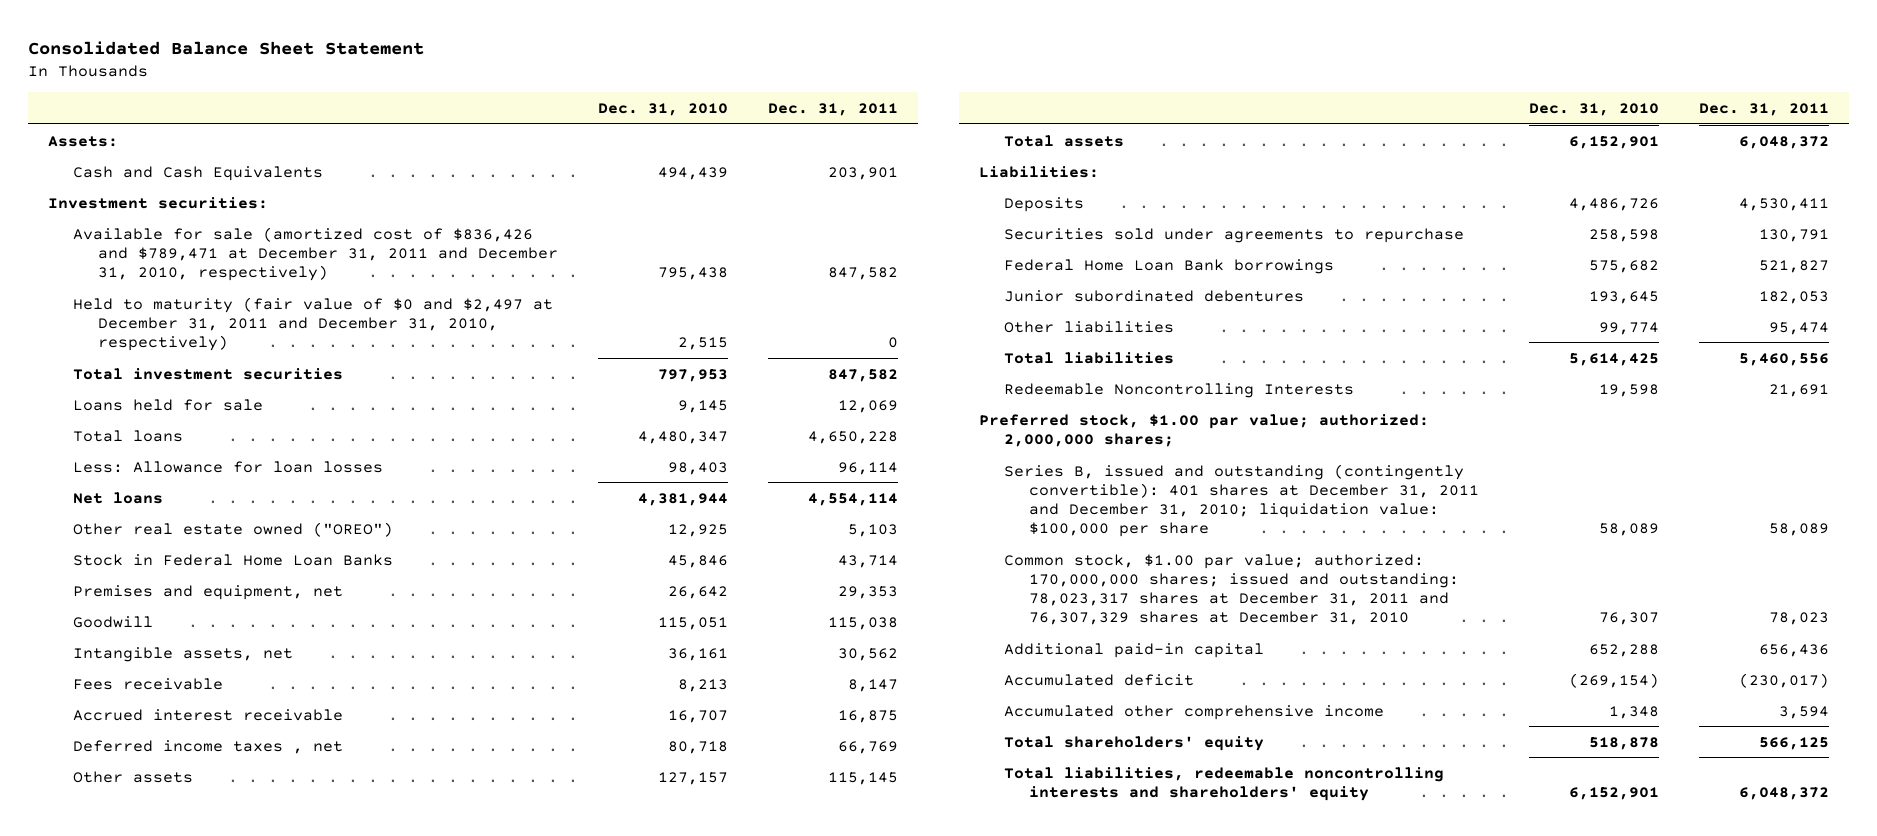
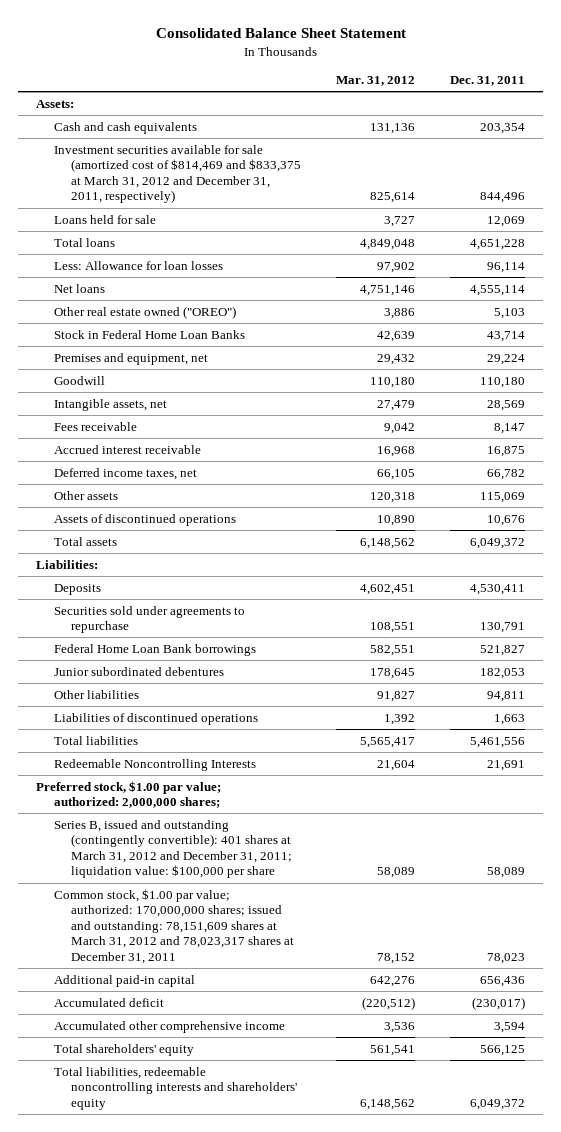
- | Dec. 31, 2010 | Dec. 31, 2011
+ | Mar. 31, 2012 | Dec. 31, 2011
- Cash and Cash Equivalents | 494,439 | 203,901
- Investment securities:
- Available for sale (amortized cost of $836,426 and $789,471 at December 31, 2011 and December 31, 2010, respectively) | 795,438 | 847,582
- Held to maturity (fair value of $0 and $2,497 at December 31, 2011 and December 31, 2010, respectively) | 2,515 | 0
- Total investment securities | 797,953 | 847,582
+ Cash and cash equivalents | 131,136 | 203,354
+ Investment securities available for sale (amortized cost of $814,469 and $833,375 at March 31, 2012 and December 31, 2011, respectively) | 825,614 | 844,496
- Total loans | 4,480,347 | 4,650,228
+ Total loans | 4,849,048 | 4,651,228
- Net loans | 4,381,944 | 4,554,114
+ Net loans | 4,751,146 | 4,555,114
- Premises and equipment, net | 26,642 | 29,353
- Goodwill | 115,051 | 115,038
- Intangible assets, net | 36,161 | 30,562
+ Premises and equipment, net | 29,432 | 29,224
+ Goodwill | 110,180 | 110,180
+ Intangible assets, net | 27,479 | 28,569
- Deferred income taxes , net | 80,718 | 66,769
- Other assets | 127,157 | 115,145
- Total assets | 6,152,901 | 6,048,372
+ Deferred income taxes, net | 66,105 | 66,782
+ Other assets | 120,318 | 115,069
+ Assets of discontinued operations | 10,890 | 10,676
+ Total assets | 6,148,562 | 6,049,372
- Other liabilities | 99,774 | 95,474
- Total liabilities | 5,614,425 | 5,460,556
+ Other liabilities | 91,827 | 94,811
+ Liabilities of discontinued operations | 1,392 | 1,663
+ Total liabilities | 5,565,417 | 5,461,556
- Series B, issued and outstanding (contingently convertible): 401 shares at December 31, 2011 and December 31, 2010; liquidation value: $100,000 per share | 58,089 | 58,089
- Common stock, $1.00 par value; authorized: 170,000,000 shares; issued and outstanding: 78,023,317 shares at December 31, 2011 and 76,307,329 shares at December 31, 2010 | 76,307 | 78,023
+ Series B, issued and outstanding (contingently convertible): 401 shares at March 31, 2012 and December 31, 2011; liquidation value: $100,000 per share | 58,089 | 58,089
+ Common stock, $1.00 par value; authorized: 170,000,000 shares; issued and outstanding: 78,151,609 shares at March 31, 2012 and 78,023,317 shares at December 31, 2011 | 78,152 | 78,023
- Total liabilities, redeemable noncontrolling interests and shareholders' equity | 6,152,901 | 6,048,372
+ Total liabilities, redeemable noncontrolling interests and shareholders' equity | 6,148,562 | 6,049,372

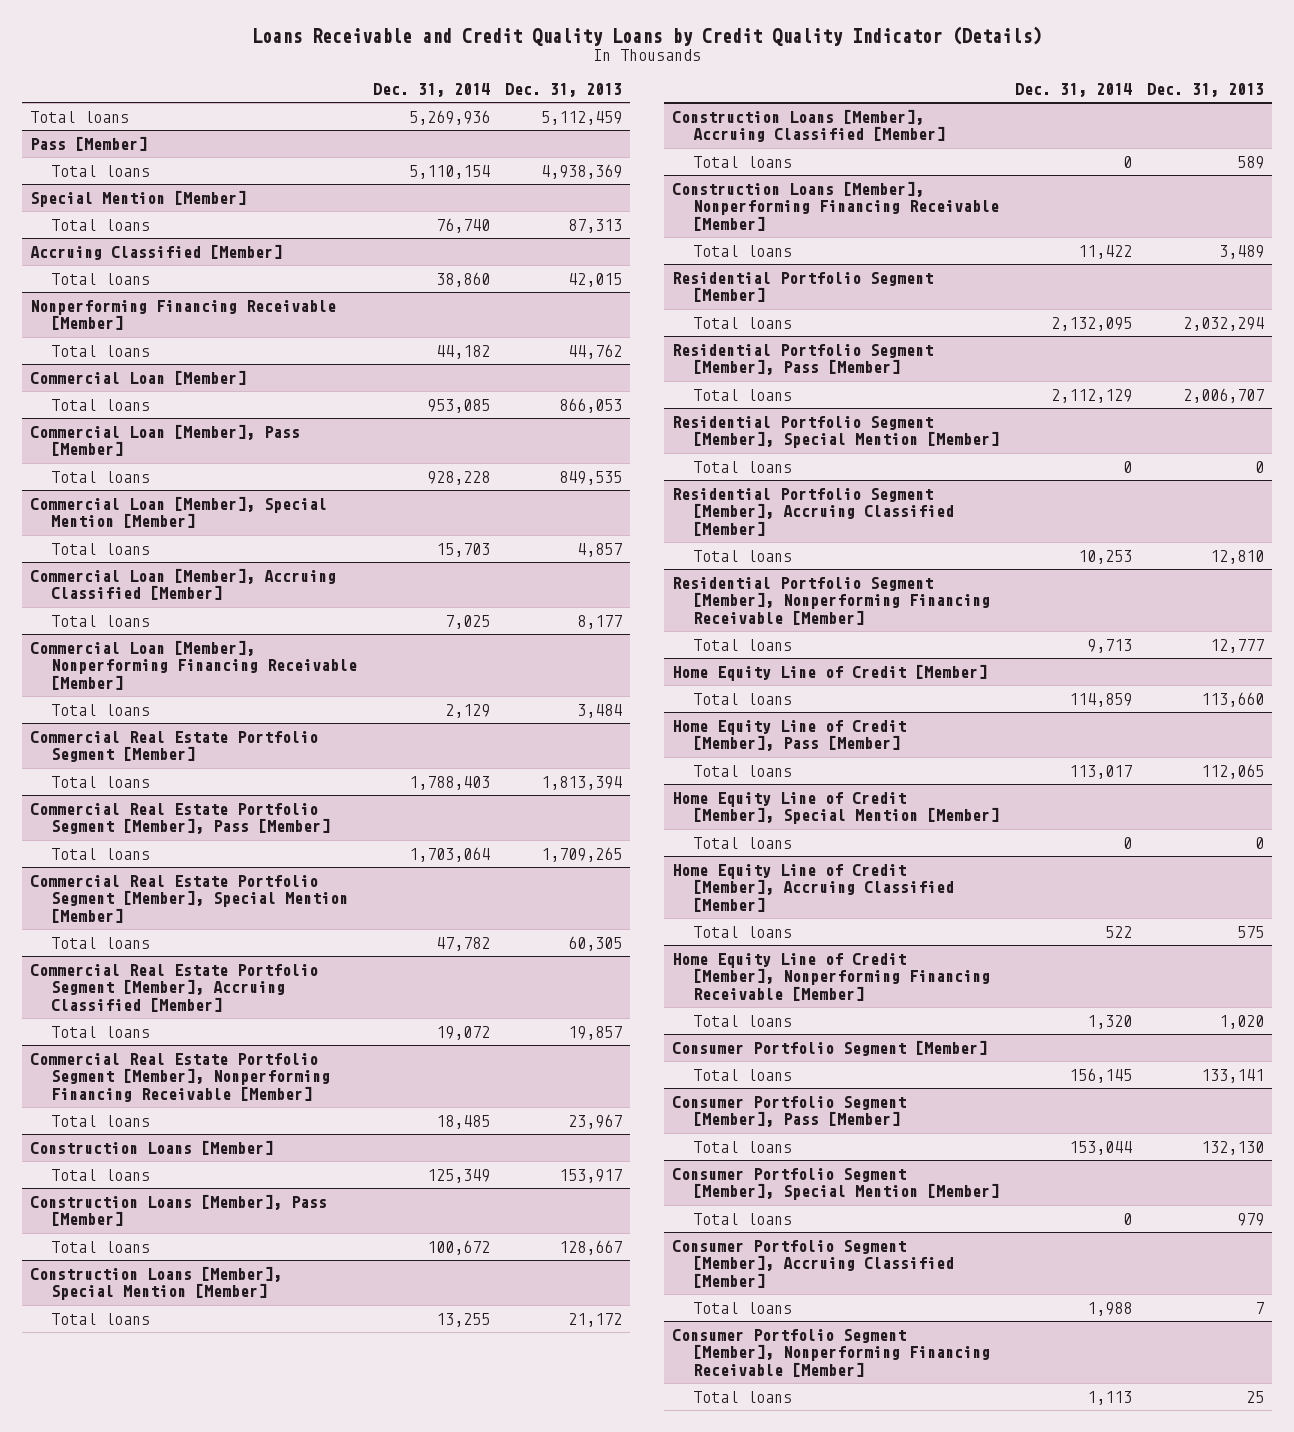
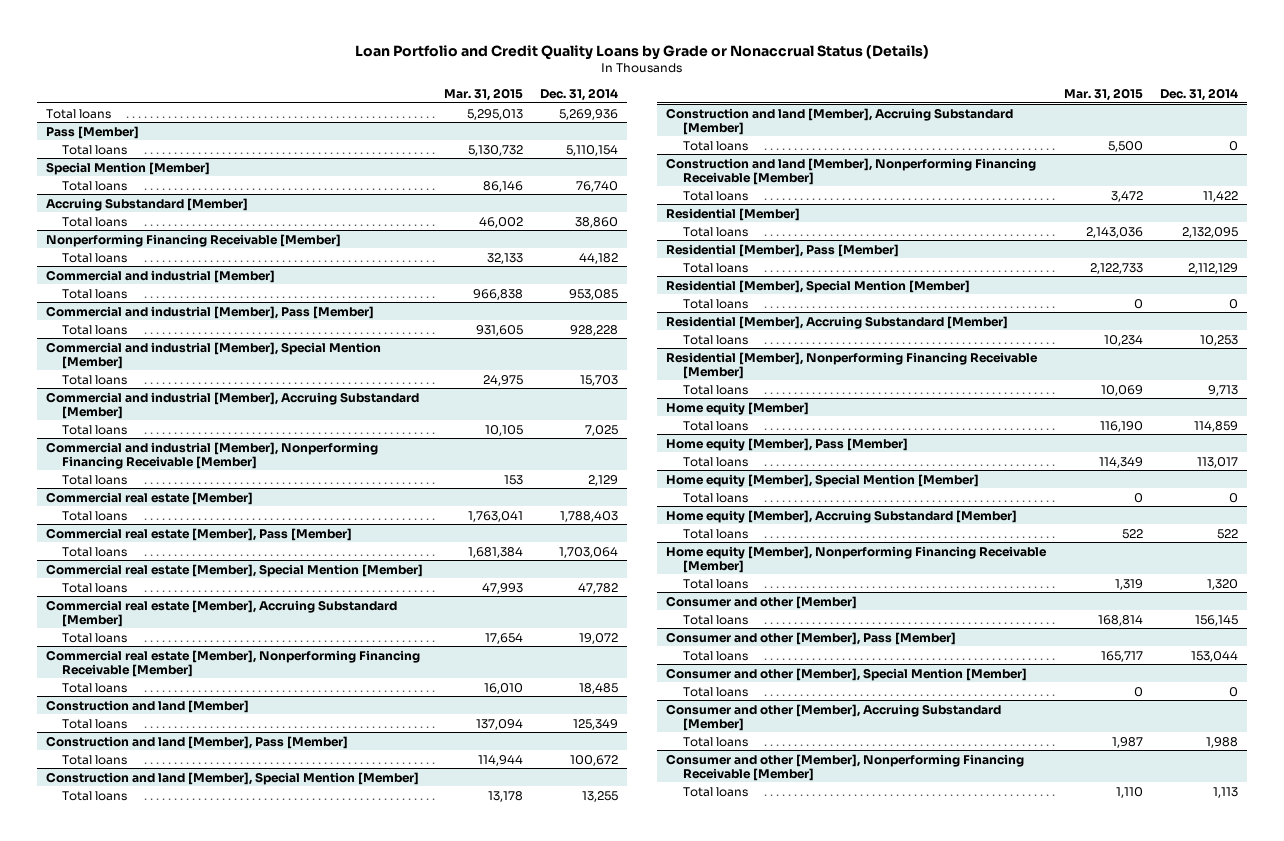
- Loans Receivable and Credit Quality Loans by Credit Quality Indicator (Details)
+ Loan Portfolio and Credit Quality Loans by Grade or Nonaccrual Status (Details)
- | Dec. 31, 2014 | Dec. 31, 2013
+ | Mar. 31, 2015 | Dec. 31, 2014
- Accruing Classified [Member]
+ Accruing Substandard [Member]
- Commercial Loan [Member]
+ Commercial and industrial [Member]
- Commercial Loan [Member], Pass [Member]
+ Commercial and industrial [Member], Pass [Member]
- Commercial Loan [Member], Special Mention [Member]
+ Commercial and industrial [Member], Special Mention [Member]
- Commercial Loan [Member], Accruing Classified [Member]
+ Commercial and industrial [Member], Accruing Substandard [Member]
- Commercial Loan [Member], Nonperforming Financing Receivable [Member]
+ Commercial and industrial [Member], Nonperforming Financing Receivable [Member]
- Commercial Real Estate Portfolio Segment [Member]
+ Commercial real estate [Member]
- Commercial Real Estate Portfolio Segment [Member], Pass [Member]
+ Commercial real estate [Member], Pass [Member]
- Commercial Real Estate Portfolio Segment [Member], Special Mention [Member]
+ Commercial real estate [Member], Special Mention [Member]
- Commercial Real Estate Portfolio Segment [Member], Accruing Classified [Member]
+ Commercial real estate [Member], Accruing Substandard [Member]
- Commercial Real Estate Portfolio Segment [Member], Nonperforming Financing Receivable [Member]
+ Commercial real estate [Member], Nonperforming Financing Receivable [Member]
- Construction Loans [Member]
+ Construction and land [Member]
- Construction Loans [Member], Pass [Member]
+ Construction and land [Member], Pass [Member]
- Construction Loans [Member], Special Mention [Member]
+ Construction and land [Member], Special Mention [Member]
- Construction Loans [Member], Accruing Classified [Member]
+ Construction and land [Member], Accruing Substandard [Member]
- Construction Loans [Member], Nonperforming Financing Receivable [Member]
+ Construction and land [Member], Nonperforming Financing Receivable [Member]
- Residential Portfolio Segment [Member]
+ Residential [Member]
- Residential Portfolio Segment [Member], Pass [Member]
+ Residential [Member], Pass [Member]
- Residential Portfolio Segment [Member], Special Mention [Member]
+ Residential [Member], Special Mention [Member]
- Residential Portfolio Segment [Member], Accruing Classified [Member]
+ Residential [Member], Accruing Substandard [Member]
- Residential Portfolio Segment [Member], Nonperforming Financing Receivable [Member]
+ Residential [Member], Nonperforming Financing Receivable [Member]
- Home Equity Line of Credit [Member]
+ Home equity [Member]
- Home Equity Line of Credit [Member], Pass [Member]
+ Home equity [Member], Pass [Member]
- Home Equity Line of Credit [Member], Special Mention [Member]
+ Home equity [Member], Special Mention [Member]
- Home Equity Line of Credit [Member], Accruing Classified [Member]
+ Home equity [Member], Accruing Substandard [Member]
- Home Equity Line of Credit [Member], Nonperforming Financing Receivable [Member]
+ Home equity [Member], Nonperforming Financing Receivable [Member]
- Consumer Portfolio Segment [Member]
+ Consumer and other [Member]
- Consumer Portfolio Segment [Member], Pass [Member]
+ Consumer and other [Member], Pass [Member]
- Consumer Portfolio Segment [Member], Special Mention [Member]
+ Consumer and other [Member], Special Mention [Member]
- Consumer Portfolio Segment [Member], Accruing Classified [Member]
+ Consumer and other [Member], Accruing Substandard [Member]
- Consumer Portfolio Segment [Member], Nonperforming Financing Receivable [Member]
+ Consumer and other [Member], Nonperforming Financing Receivable [Member]

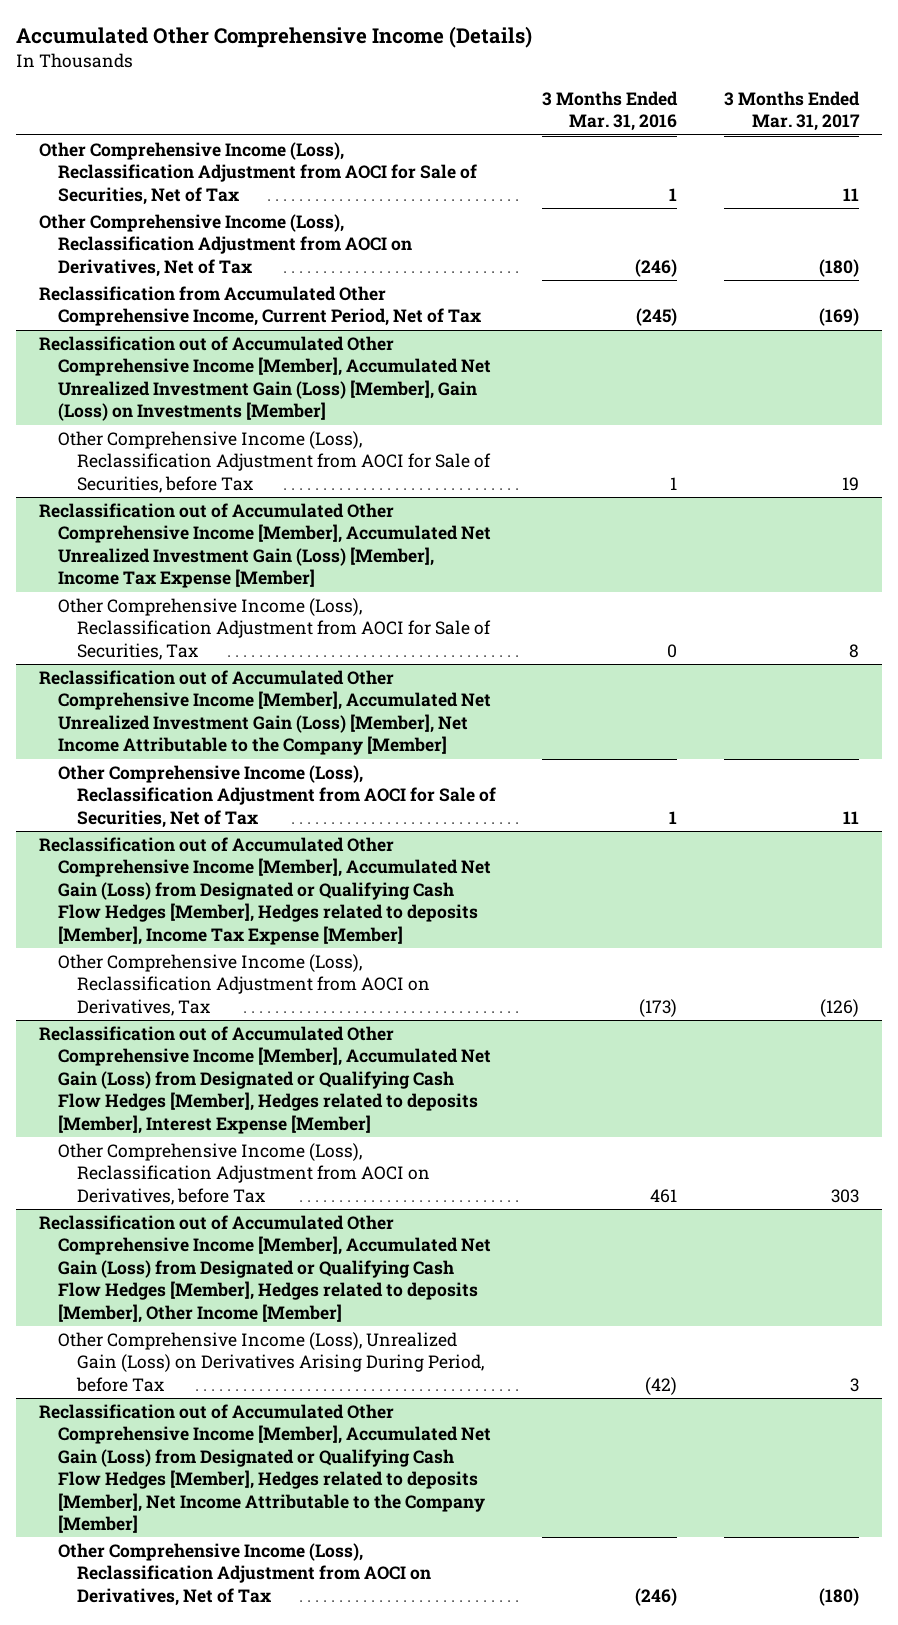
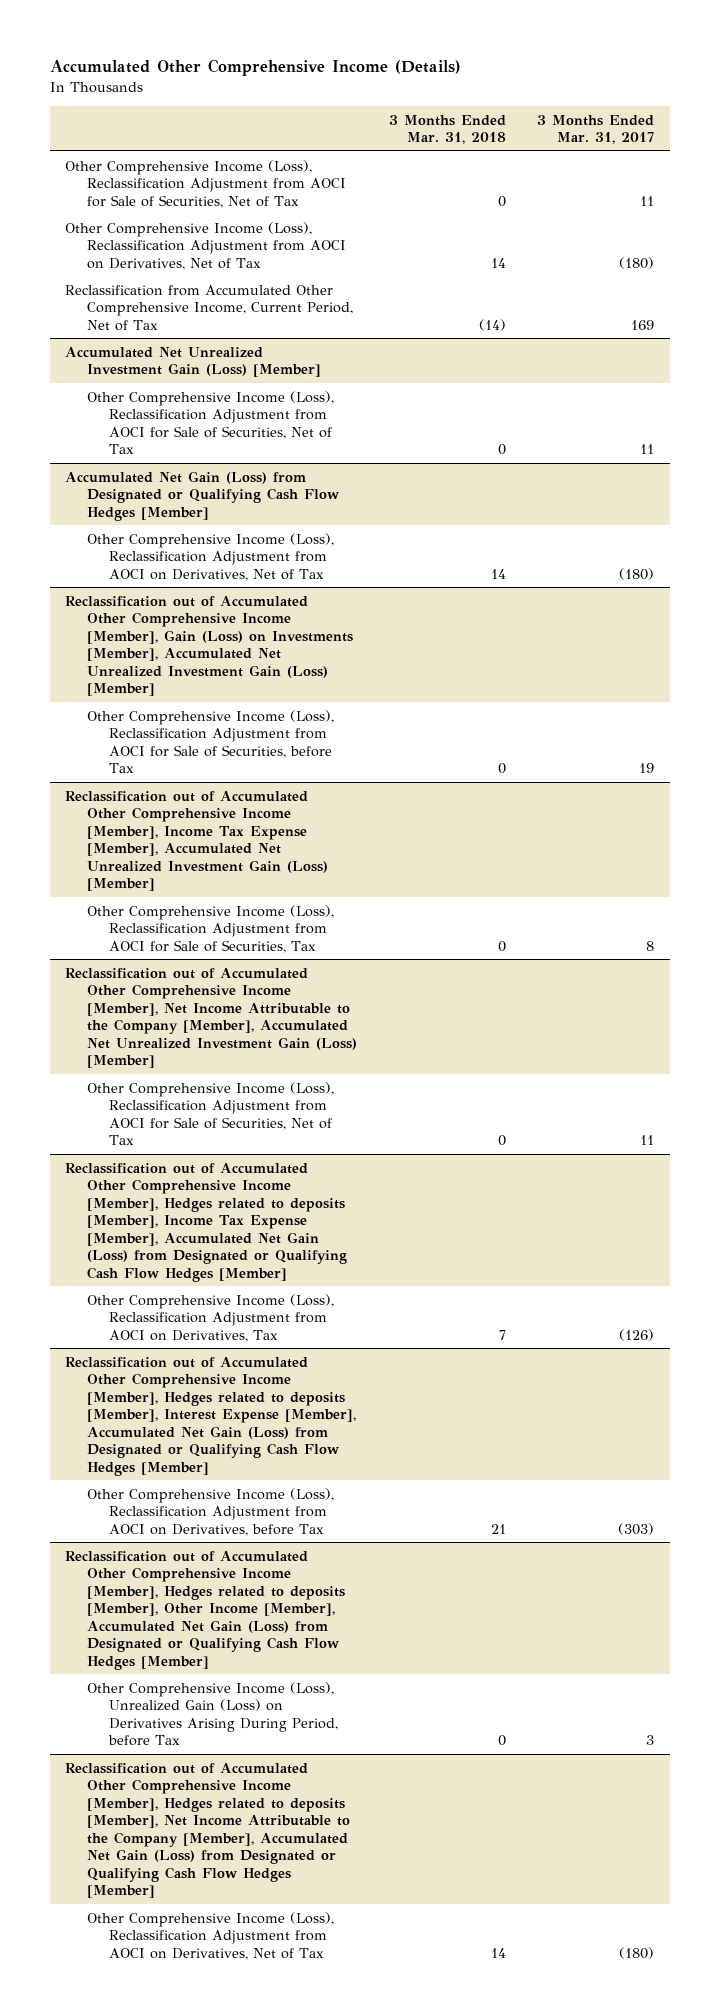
- | 3 Months Ended Mar. 31, 2016 | 3 Months Ended Mar. 31, 2017
+ | 3 Months Ended Mar. 31, 2018 | 3 Months Ended Mar. 31, 2017
- Reclassification from Accumulated Other Comprehensive Income, Current Period, Net of Tax | (245) | (169)
- Reclassification out of Accumulated Other Comprehensive Income [Member], Accumulated Net Unrealized Investment Gain (Loss) [Member], Gain (Loss) on Investments [Member]
+ Reclassification from Accumulated Other Comprehensive Income, Current Period, Net of Tax | (14) | 169
+ Accumulated Net Unrealized Investment Gain (Loss) [Member]
+ Other Comprehensive Income (Loss), Reclassification Adjustment from AOCI for Sale of Securities, Net of Tax | 0 | 11
+ Accumulated Net Gain (Loss) from Designated or Qualifying Cash Flow Hedges [Member]
+ Other Comprehensive Income (Loss), Reclassification Adjustment from AOCI on Derivatives, Net of Tax | 14 | (180)
+ Reclassification out of Accumulated Other Comprehensive Income [Member], Gain (Loss) on Investments [Member], Accumulated Net Unrealized Investment Gain (Loss) [Member]
- Reclassification out of Accumulated Other Comprehensive Income [Member], Accumulated Net Unrealized Investment Gain (Loss) [Member], Income Tax Expense [Member]
+ Reclassification out of Accumulated Other Comprehensive Income [Member], Income Tax Expense [Member], Accumulated Net Unrealized Investment Gain (Loss) [Member]
- Reclassification out of Accumulated Other Comprehensive Income [Member], Accumulated Net Unrealized Investment Gain (Loss) [Member], Net Income Attributable to the Company [Member]
+ Reclassification out of Accumulated Other Comprehensive Income [Member], Net Income Attributable to the Company [Member], Accumulated Net Unrealized Investment Gain (Loss) [Member]
- Reclassification out of Accumulated Other Comprehensive Income [Member], Accumulated Net Gain (Loss) from Designated or Qualifying Cash Flow Hedges [Member], Hedges related to deposits [Member], Income Tax Expense [Member]
+ Reclassification out of Accumulated Other Comprehensive Income [Member], Hedges related to deposits [Member], Income Tax Expense [Member], Accumulated Net Gain (Loss) from Designated or Qualifying Cash Flow Hedges [Member]
- Reclassification out of Accumulated Other Comprehensive Income [Member], Accumulated Net Gain (Loss) from Designated or Qualifying Cash Flow Hedges [Member], Hedges related to deposits [Member], Interest Expense [Member]
- Other Comprehensive Income (Loss), Reclassification Adjustment from AOCI on Derivatives, before Tax | 461 | 303
- Reclassification out of Accumulated Other Comprehensive Income [Member], Accumulated Net Gain (Loss) from Designated or Qualifying Cash Flow Hedges [Member], Hedges related to deposits [Member], Other Income [Member]
+ Reclassification out of Accumulated Other Comprehensive Income [Member], Hedges related to deposits [Member], Interest Expense [Member], Accumulated Net Gain (Loss) from Designated or Qualifying Cash Flow Hedges [Member]
+ Other Comprehensive Income (Loss), Reclassification Adjustment from AOCI on Derivatives, before Tax | 21 | (303)
+ Reclassification out of Accumulated Other Comprehensive Income [Member], Hedges related to deposits [Member], Other Income [Member], Accumulated Net Gain (Loss) from Designated or Qualifying Cash Flow Hedges [Member]
- Reclassification out of Accumulated Other Comprehensive Income [Member], Accumulated Net Gain (Loss) from Designated or Qualifying Cash Flow Hedges [Member], Hedges related to deposits [Member], Net Income Attributable to the Company [Member]
+ Reclassification out of Accumulated Other Comprehensive Income [Member], Hedges related to deposits [Member], Net Income Attributable to the Company [Member], Accumulated Net Gain (Loss) from Designated or Qualifying Cash Flow Hedges [Member]

